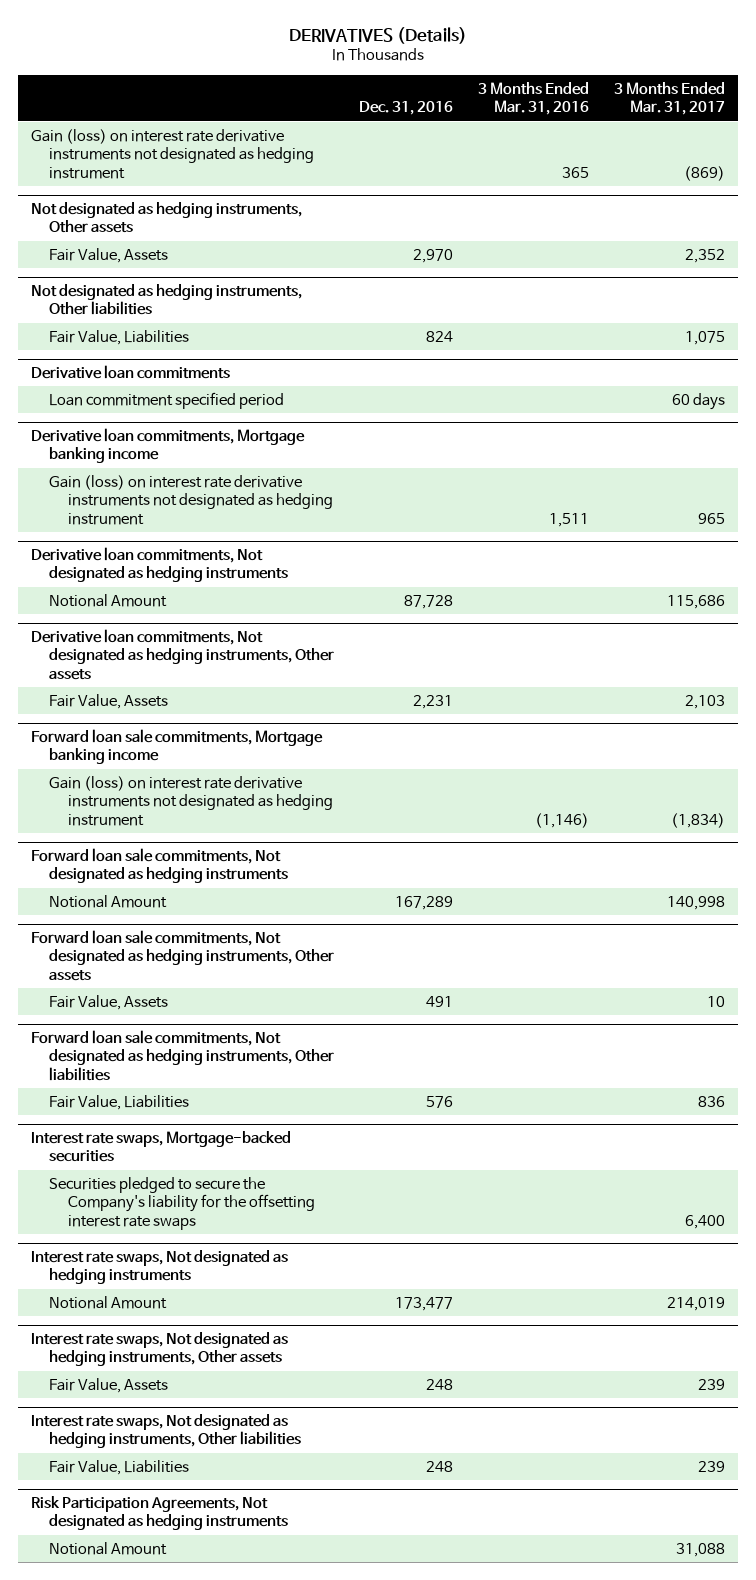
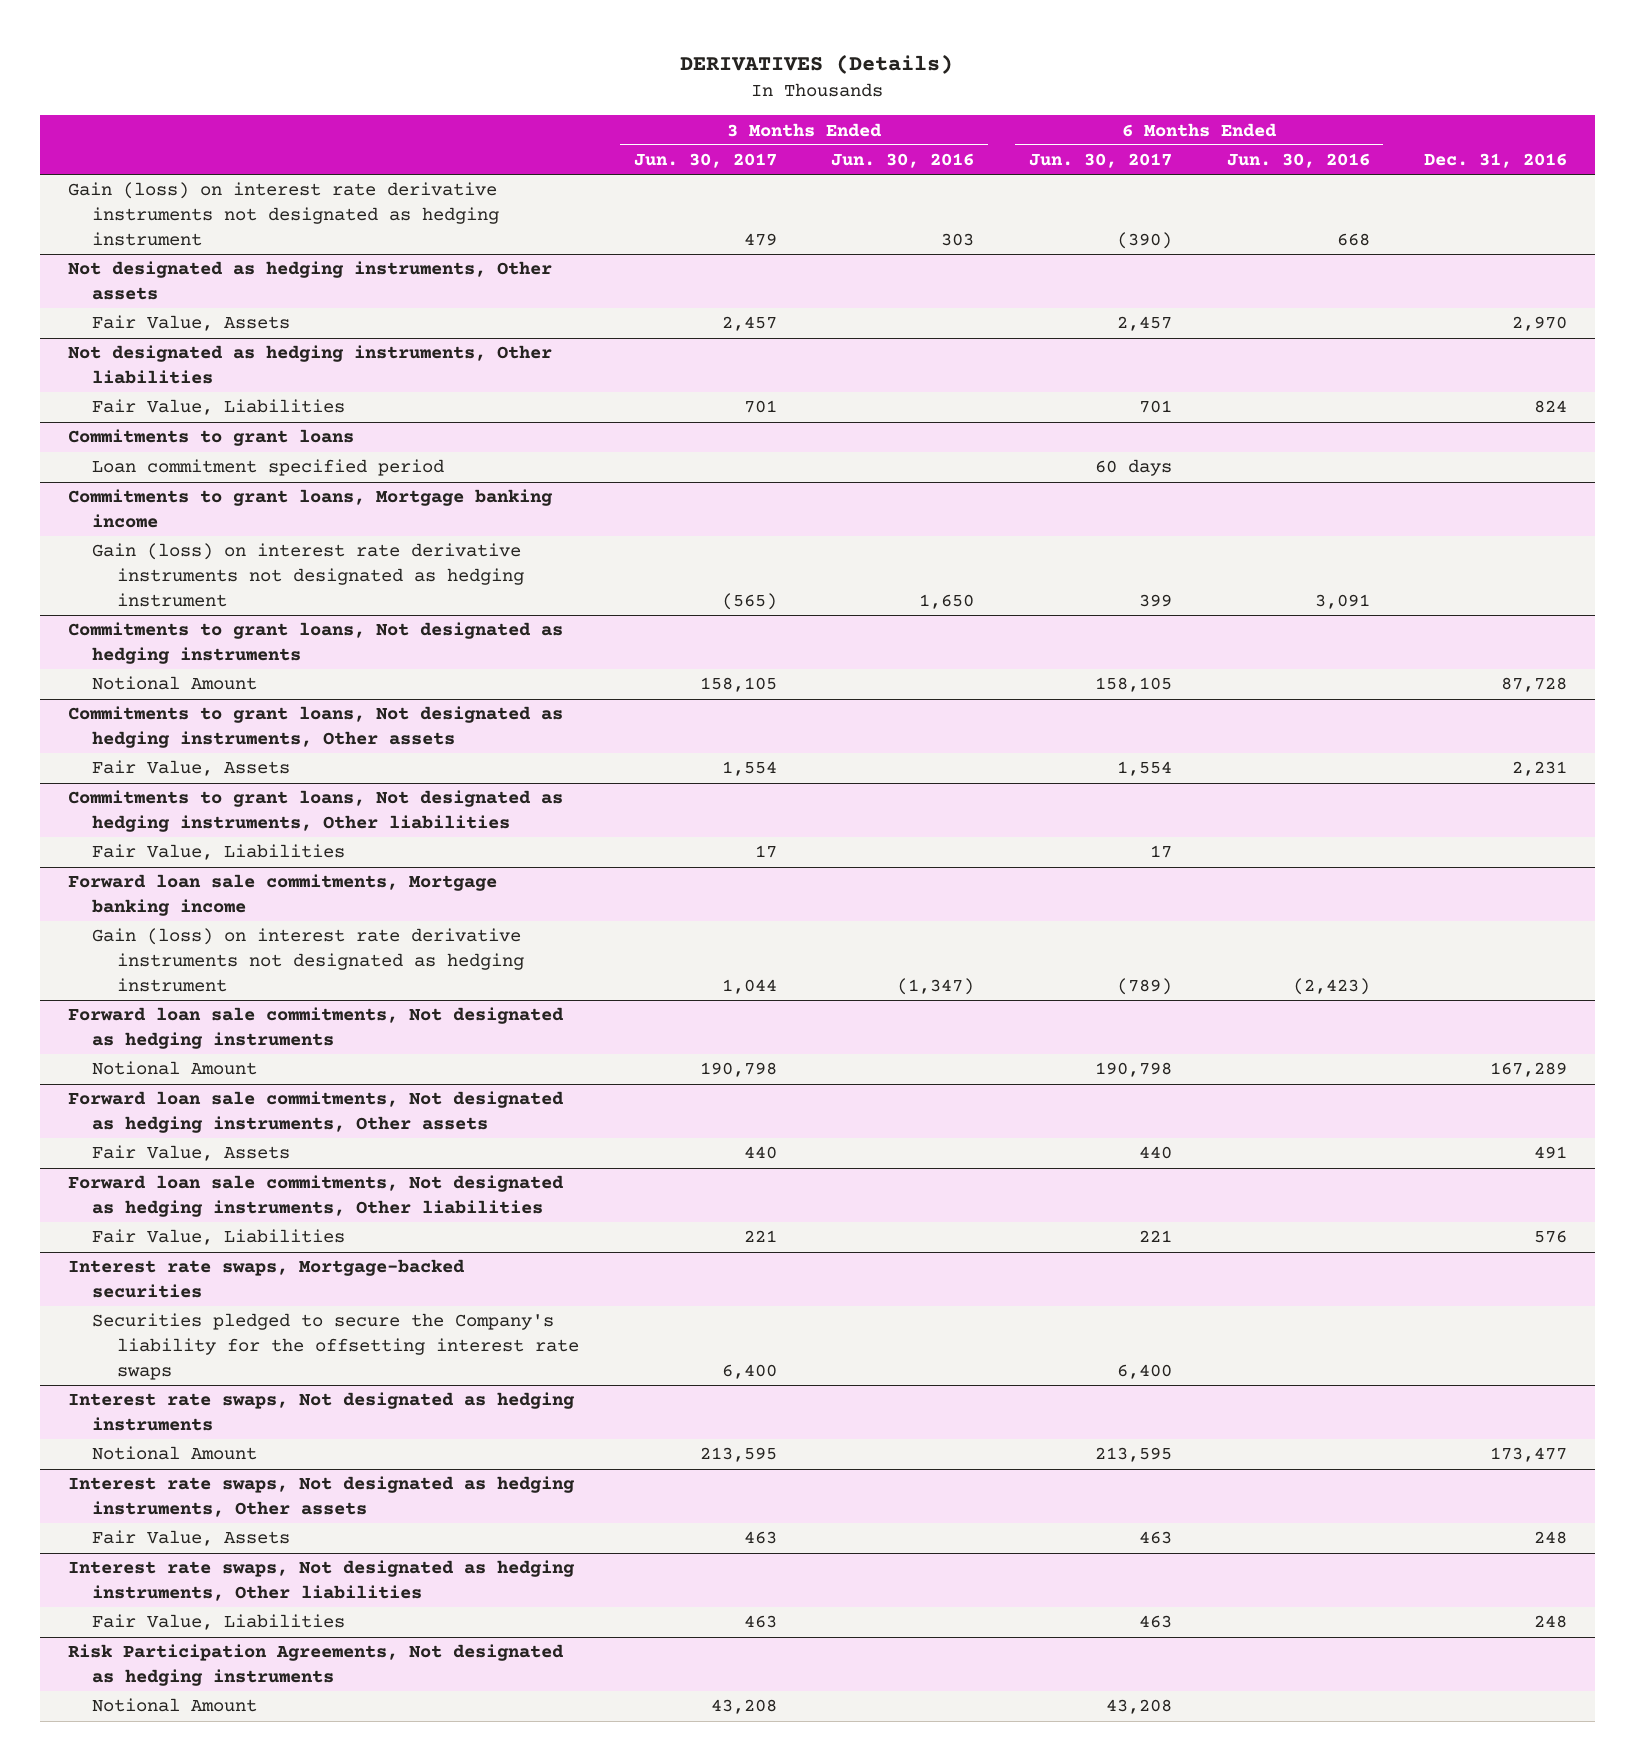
- | Dec. 31, 2016 | 3 Months Ended Mar. 31, 2016 | 3 Months Ended Mar. 31, 2017
+ | 3 Months Ended Jun. 30, 2017 | 3 Months Ended Jun. 30, 2016 | 6 Months Ended Jun. 30, 2017 | 6 Months Ended Jun. 30, 2016 | Dec. 31, 2016
- Derivative loan commitments
+ Commitments to grant loans
- Derivative loan commitments, Mortgage banking income
+ Commitments to grant loans, Mortgage banking income
- Derivative loan commitments, Not designated as hedging instruments
+ Commitments to grant loans, Not designated as hedging instruments
- Derivative loan commitments, Not designated as hedging instruments, Other assets
+ Commitments to grant loans, Not designated as hedging instruments, Other assets
+ Commitments to grant loans, Not designated as hedging instruments, Other liabilities
+ Fair Value, Liabilities | 17 | | 17 | |

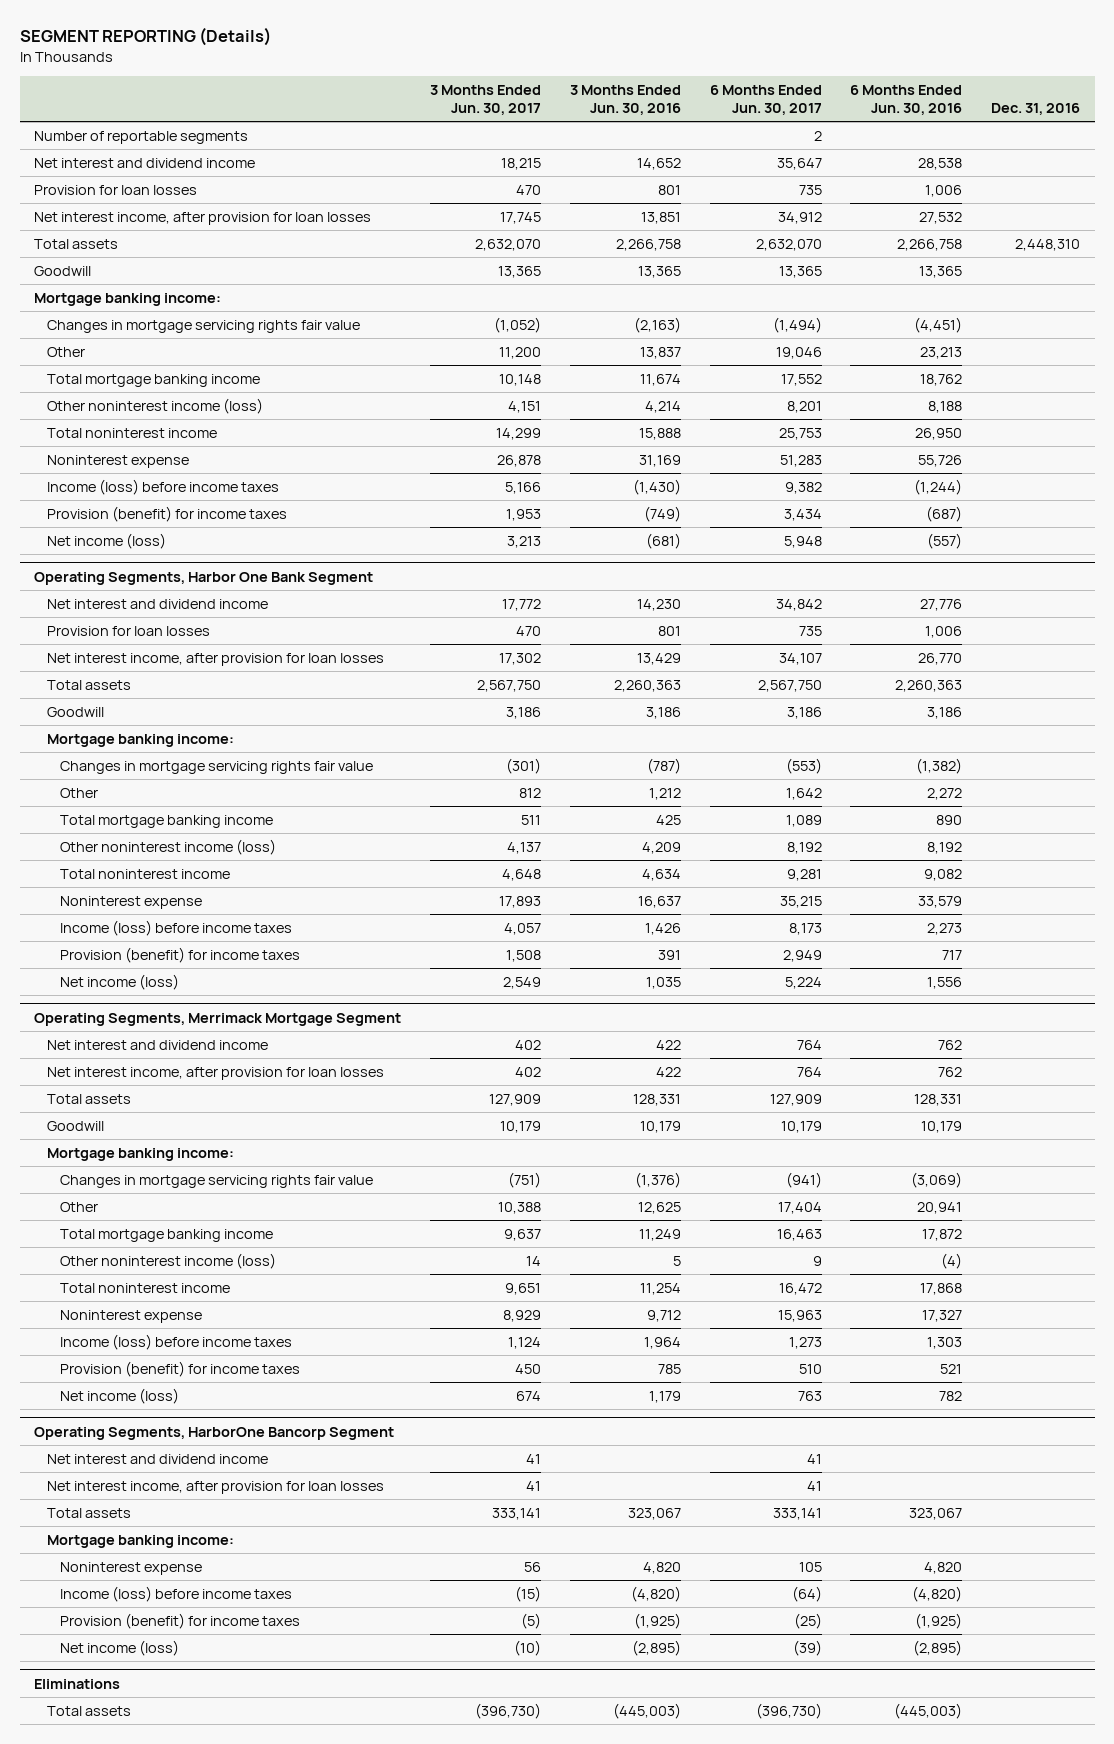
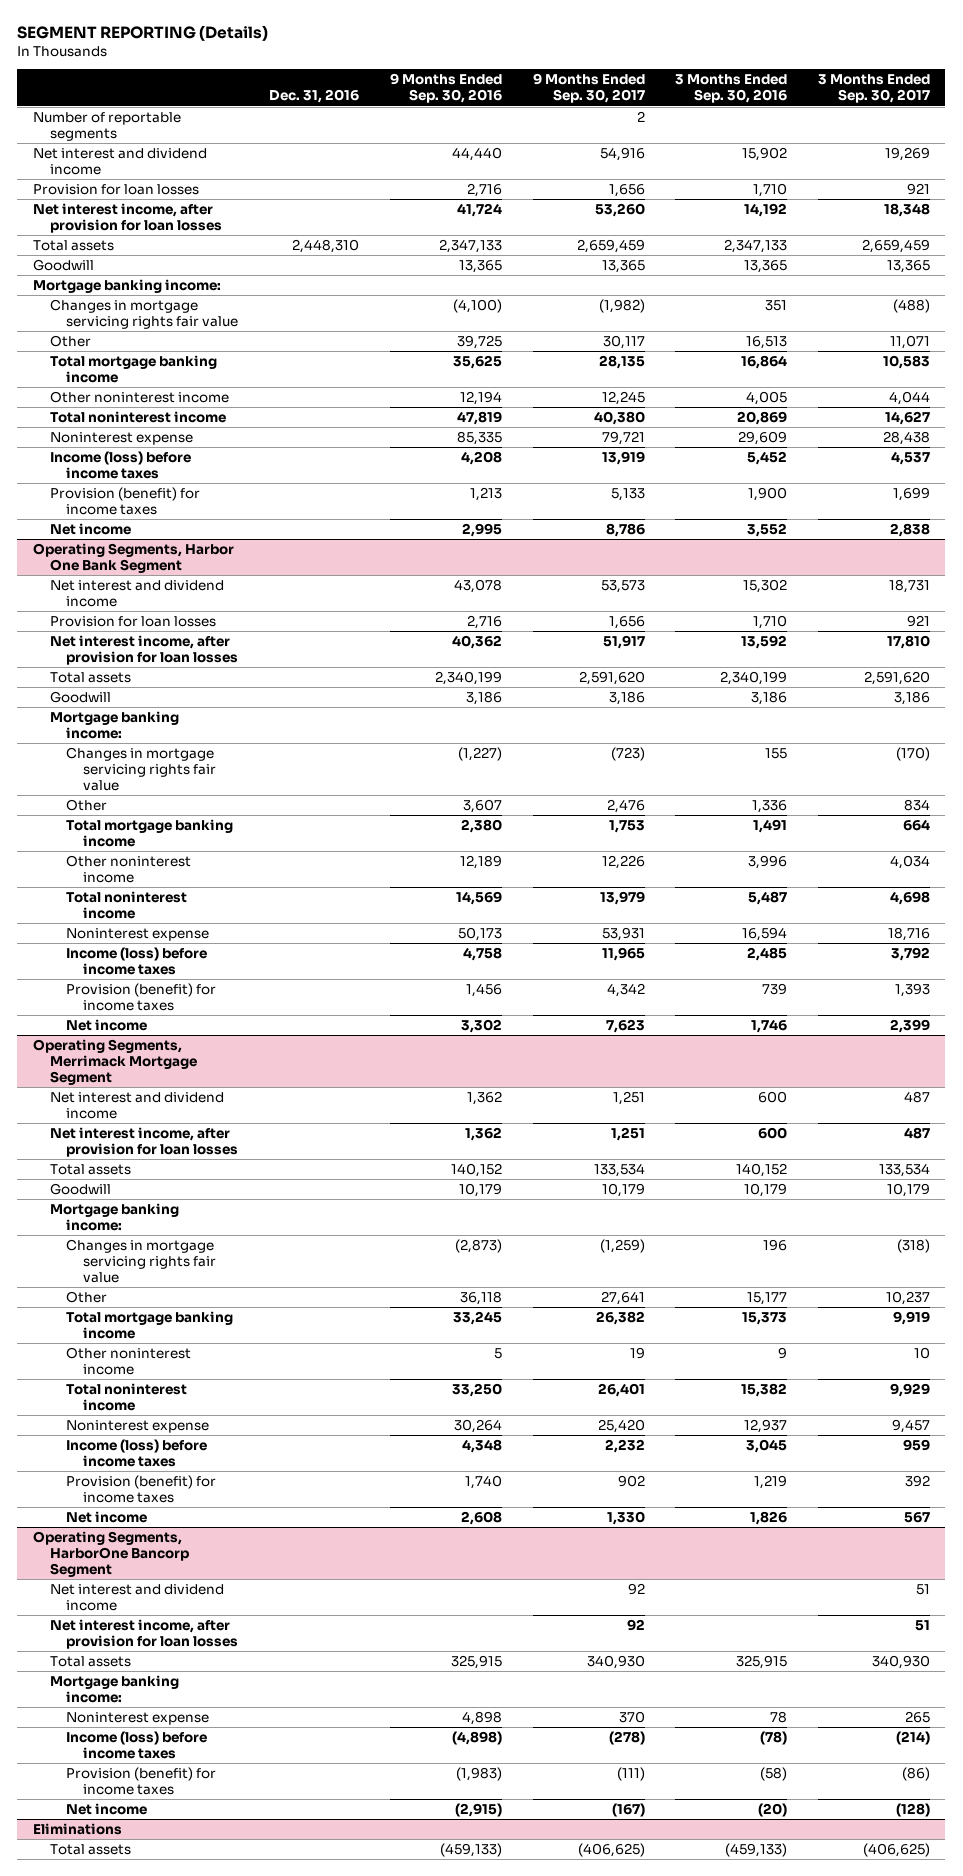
- | 3 Months Ended Jun. 30, 2017 | 3 Months Ended Jun. 30, 2016 | 6 Months Ended Jun. 30, 2017 | 6 Months Ended Jun. 30, 2016 | Dec. 31, 2016
+ | Dec. 31, 2016 | 9 Months Ended Sep. 30, 2016 | 9 Months Ended Sep. 30, 2017 | 3 Months Ended Sep. 30, 2016 | 3 Months Ended Sep. 30, 2017
- Other noninterest income (loss) | 4,151 | 4,214 | 8,201 | 8,188 |
+ Other noninterest income | | 12,194 | 12,245 | 4,005 | 4,044
- Net income (loss) | 3,213 | (681) | 5,948 | (557) |
+ Net income | | 2,995 | 8,786 | 3,552 | 2,838
@ Operating Segments, Harbor One Bank Segment
- Other noninterest income (loss) | 4,137 | 4,209 | 8,192 | 8,192 |
+ Other noninterest income | | 12,189 | 12,226 | 3,996 | 4,034
- Net income (loss) | 2,549 | 1,035 | 5,224 | 1,556 |
+ Net income | | 3,302 | 7,623 | 1,746 | 2,399
@ Operating Segments, Merrimack Mortgage Segment
- Other noninterest income (loss) | 14 | 5 | 9 | (4) |
+ Other noninterest income | | 5 | 19 | 9 | 10
- Net income (loss) | 674 | 1,179 | 763 | 782 |
+ Net income | | 2,608 | 1,330 | 1,826 | 567
@ Operating Segments, HarborOne Bancorp Segment
- Net income (loss) | (10) | (2,895) | (39) | (2,895) |
+ Net income | | (2,915) | (167) | (20) | (128)

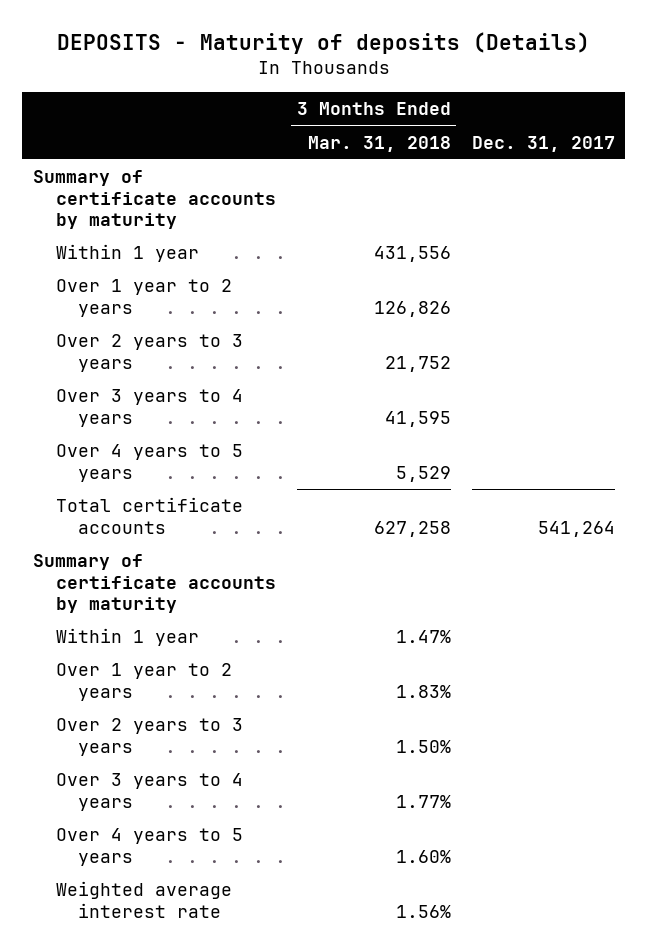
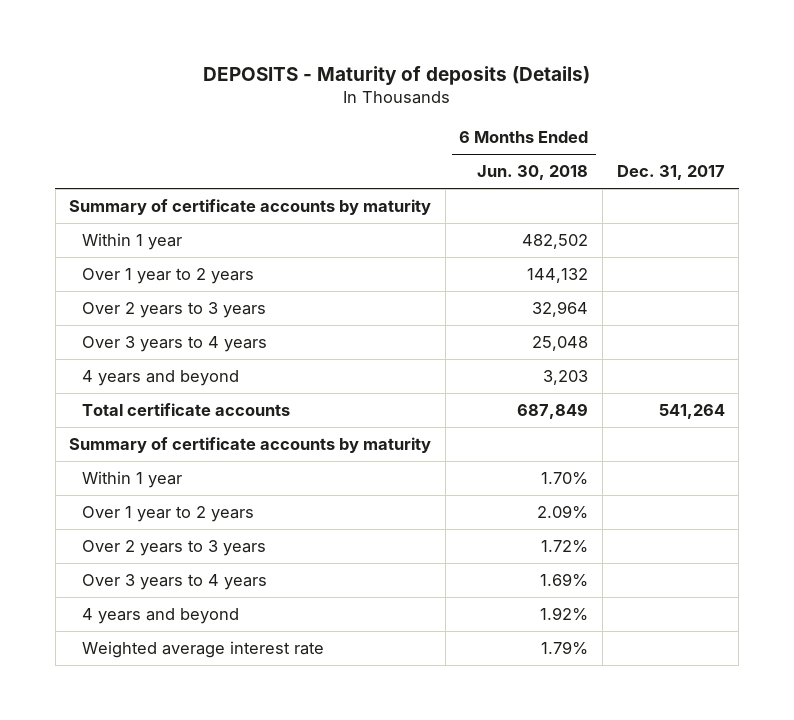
- | 3 Months Ended Mar. 31, 2018 | Dec. 31, 2017
+ | 6 Months Ended Jun. 30, 2018 | Dec. 31, 2017
- Over 4 years to 5 years | 5,529 |
+ 4 years and beyond | 3,203 |
- Over 4 years to 5 years | 1.60% |
+ 4 years and beyond | 1.92% |

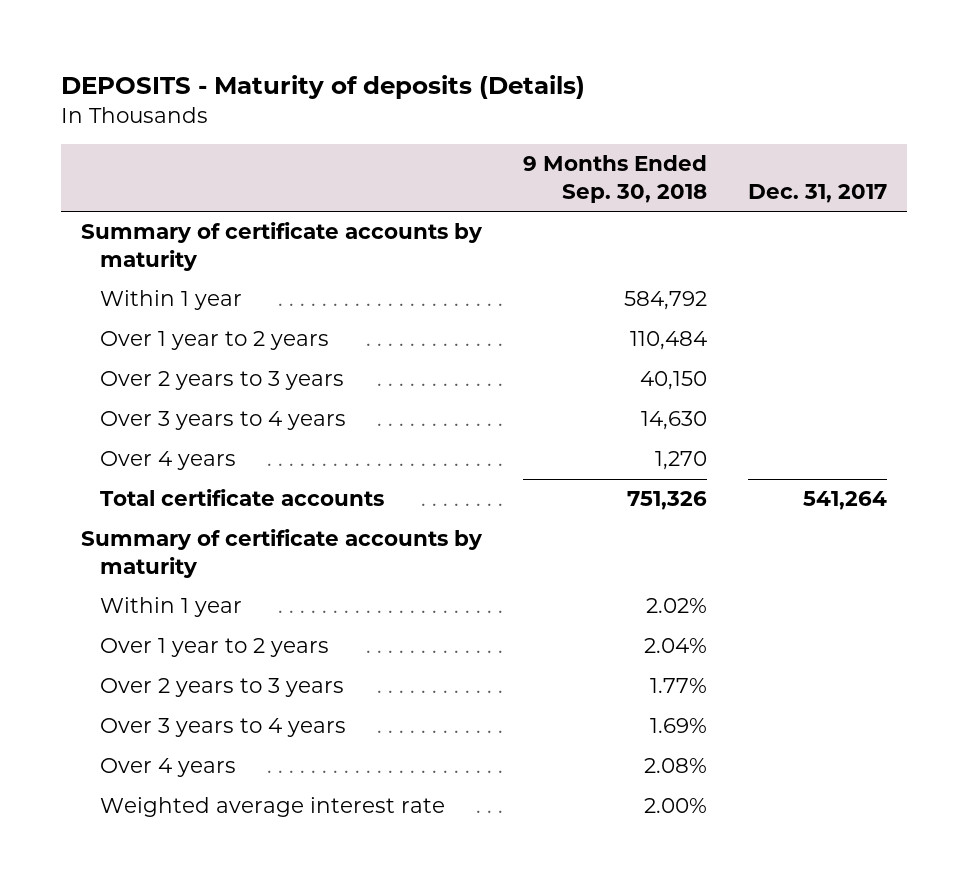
- | 6 Months Ended Jun. 30, 2018 | Dec. 31, 2017
+ | 9 Months Ended Sep. 30, 2018 | Dec. 31, 2017
- 4 years and beyond | 3,203 |
+ Over 4 years | 1,270 |
- 4 years and beyond | 1.92% |
+ Over 4 years | 2.08% |

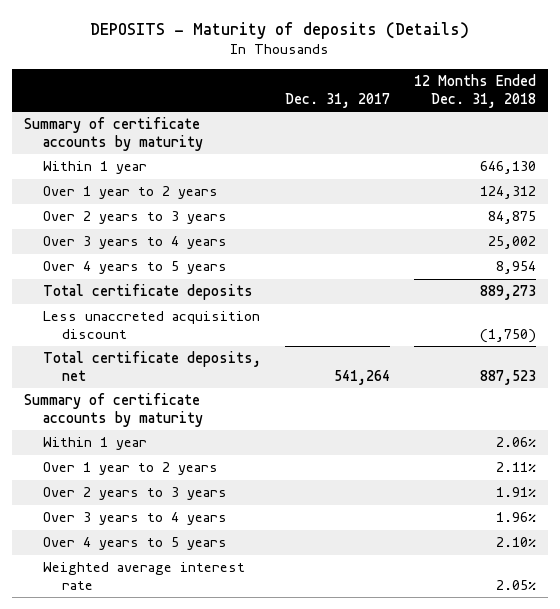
- | 9 Months Ended Sep. 30, 2018 | Dec. 31, 2017
+ | Dec. 31, 2017 | 12 Months Ended Dec. 31, 2018
- Over 4 years | 1,270 |
- Total certificate accounts | 751,326 | 541,264
+ Over 4 years to 5 years | | 8,954
+ Total certificate deposits | | 889,273
+ Less unaccreted acquisition discount | | (1,750)
+ Total certificate deposits, net | 541,264 | 887,523
- Over 4 years | 2.08% |
+ Over 4 years to 5 years | | 2.10%

